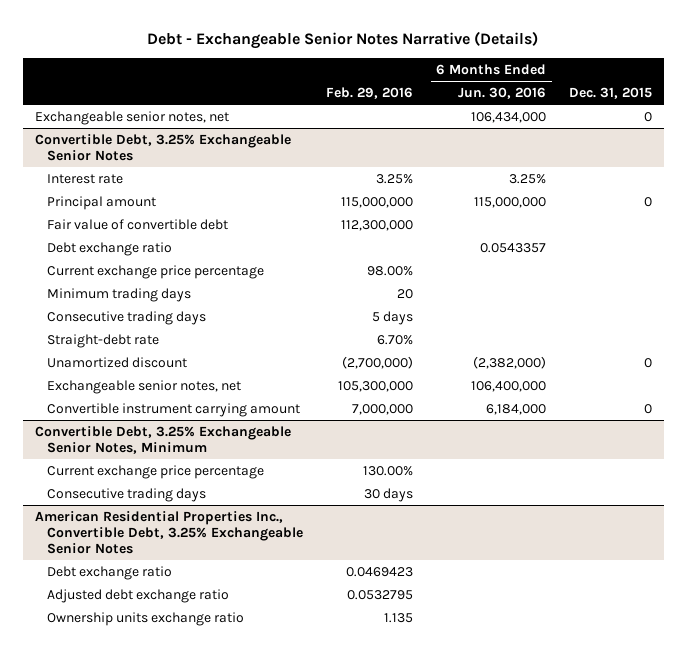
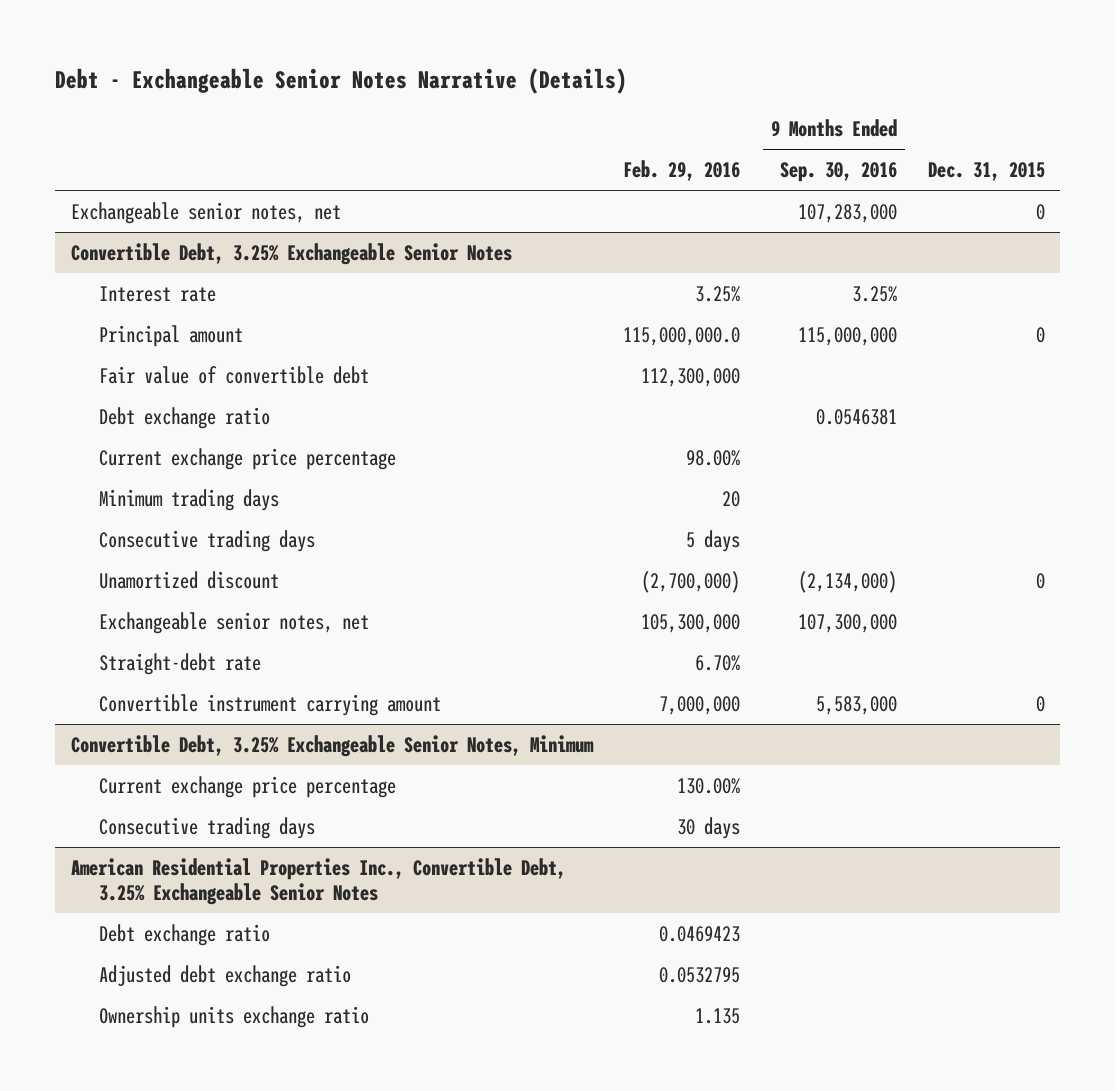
- | Feb. 29, 2016 | 6 Months Ended Jun. 30, 2016 | Dec. 31, 2015
+ | Feb. 29, 2016 | 9 Months Ended Sep. 30, 2016 | Dec. 31, 2015
@ Convertible Debt, 3.25% Exchangeable Senior Notes
- Principal amount | 115,000,000 | 115,000,000 | 0
+ Principal amount | 115,000,000.0 | 115,000,000 | 0
moved down: Straight-debt rate | 6.70% | |

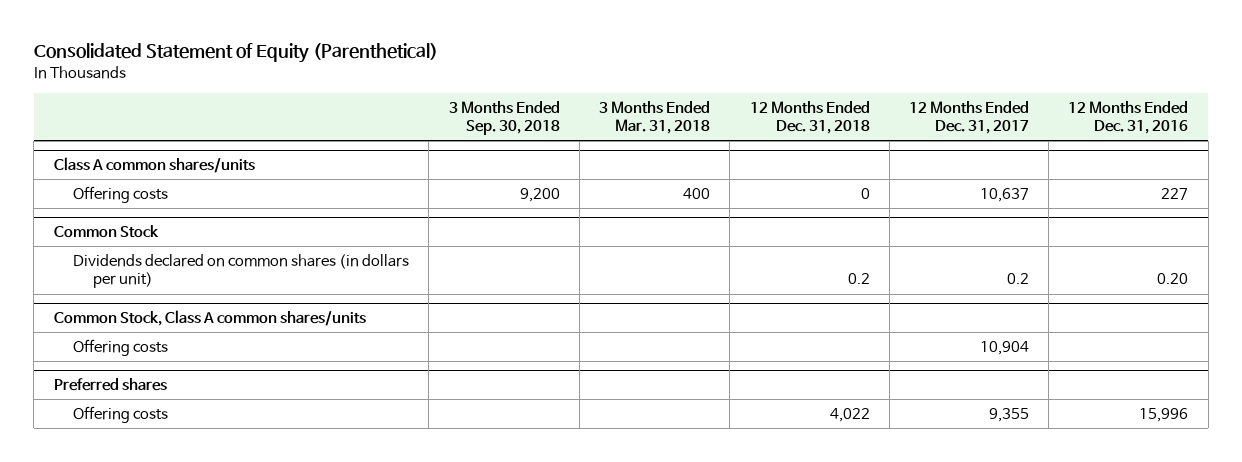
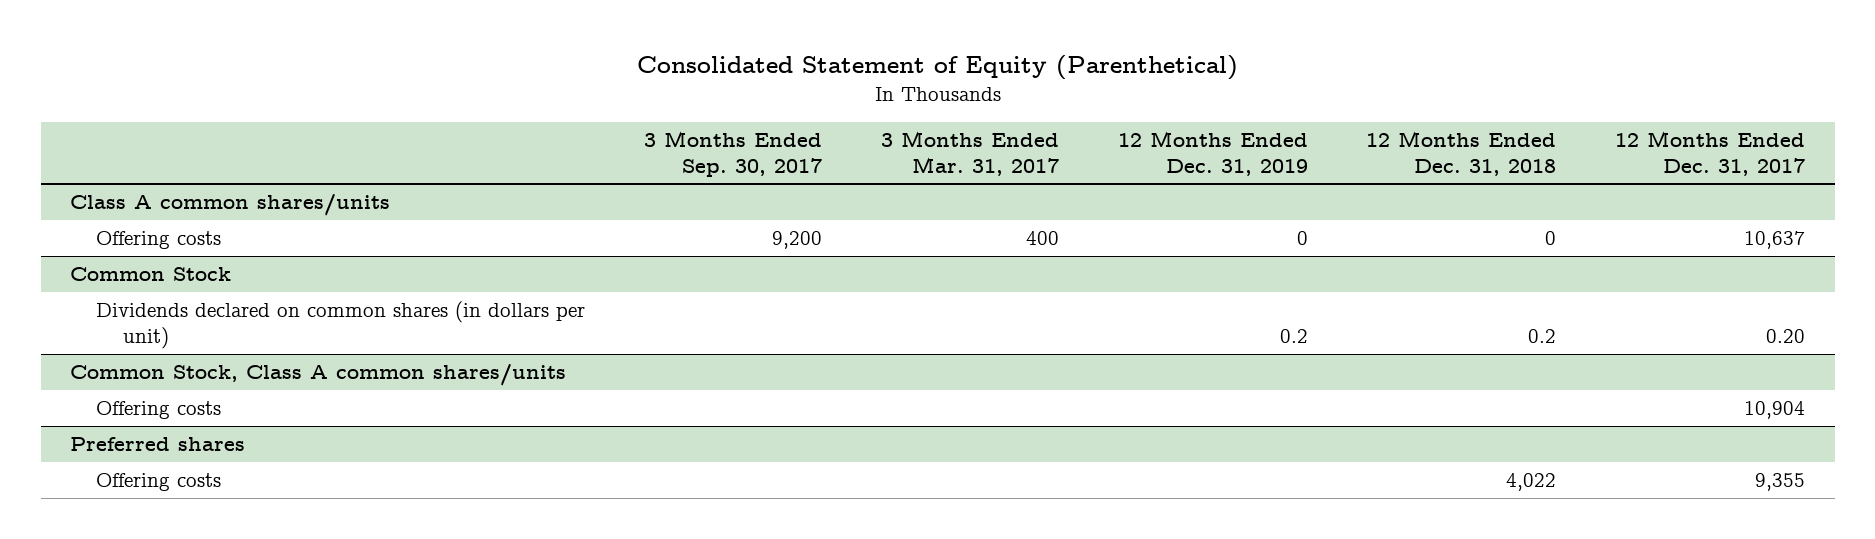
- | 3 Months Ended Sep. 30, 2018 | 3 Months Ended Mar. 31, 2018 | 12 Months Ended Dec. 31, 2018 | 12 Months Ended Dec. 31, 2017 | 12 Months Ended Dec. 31, 2016
+ | 3 Months Ended Sep. 30, 2017 | 3 Months Ended Mar. 31, 2017 | 12 Months Ended Dec. 31, 2019 | 12 Months Ended Dec. 31, 2018 | 12 Months Ended Dec. 31, 2017
@ Common Stock
- Dividends declared on common shares (in dollars per unit) | | | 0.2 | 0.2 | 0.20
+ Dividends declared on common shares (in dollars per unit) | | | 0.2 | 0.2 | 0.20

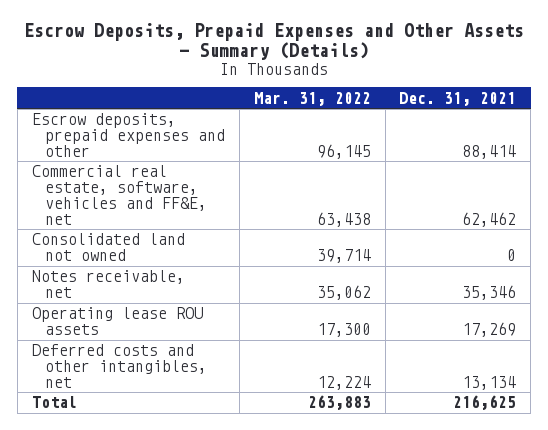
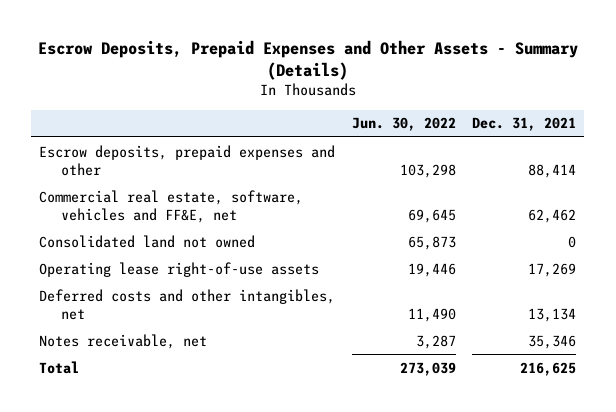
- | Mar. 31, 2022 | Dec. 31, 2021
+ | Jun. 30, 2022 | Dec. 31, 2021
- Operating lease ROU assets | 17,300 | 17,269
+ Operating lease right-of-use assets | 19,446 | 17,269
moved down: Notes receivable, net | 3,287 | 35,346

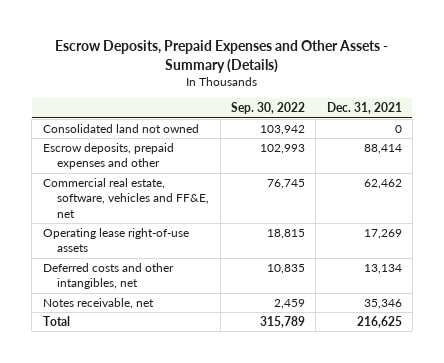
- | Jun. 30, 2022 | Dec. 31, 2021
+ | Sep. 30, 2022 | Dec. 31, 2021
moved up: Consolidated land not owned | 103,942 | 0

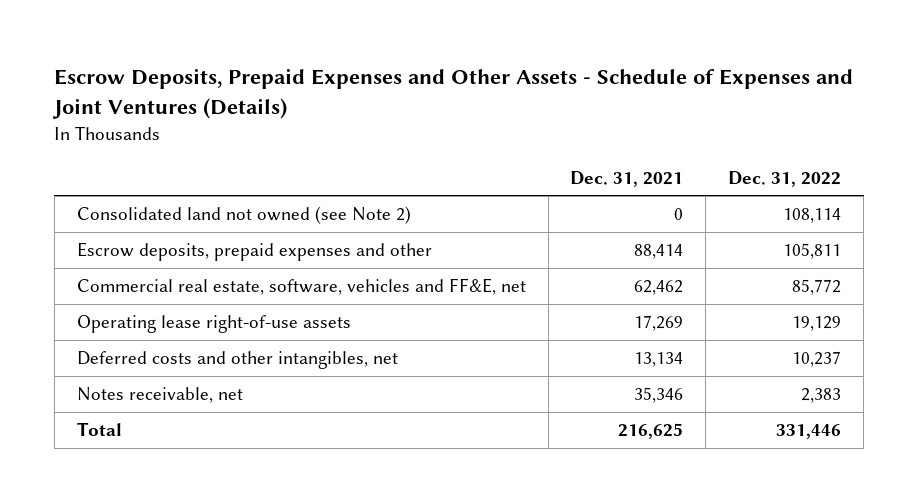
- Escrow Deposits, Prepaid Expenses and Other Assets - Summary (Details)
+ Escrow Deposits, Prepaid Expenses and Other Assets - Schedule of Expenses and Joint Ventures (Details)
- | Sep. 30, 2022 | Dec. 31, 2021
+ | Dec. 31, 2021 | Dec. 31, 2022
- Consolidated land not owned | 103,942 | 0
+ Consolidated land not owned (see Note 2) | 0 | 108,114

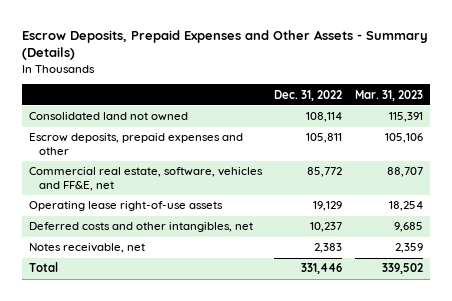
- Escrow Deposits, Prepaid Expenses and Other Assets - Schedule of Expenses and Joint Ventures (Details)
+ Escrow Deposits, Prepaid Expenses and Other Assets - Summary (Details)
- | Dec. 31, 2021 | Dec. 31, 2022
+ | Dec. 31, 2022 | Mar. 31, 2023
- Consolidated land not owned (see Note 2) | 0 | 108,114
+ Consolidated land not owned | 108,114 | 115,391

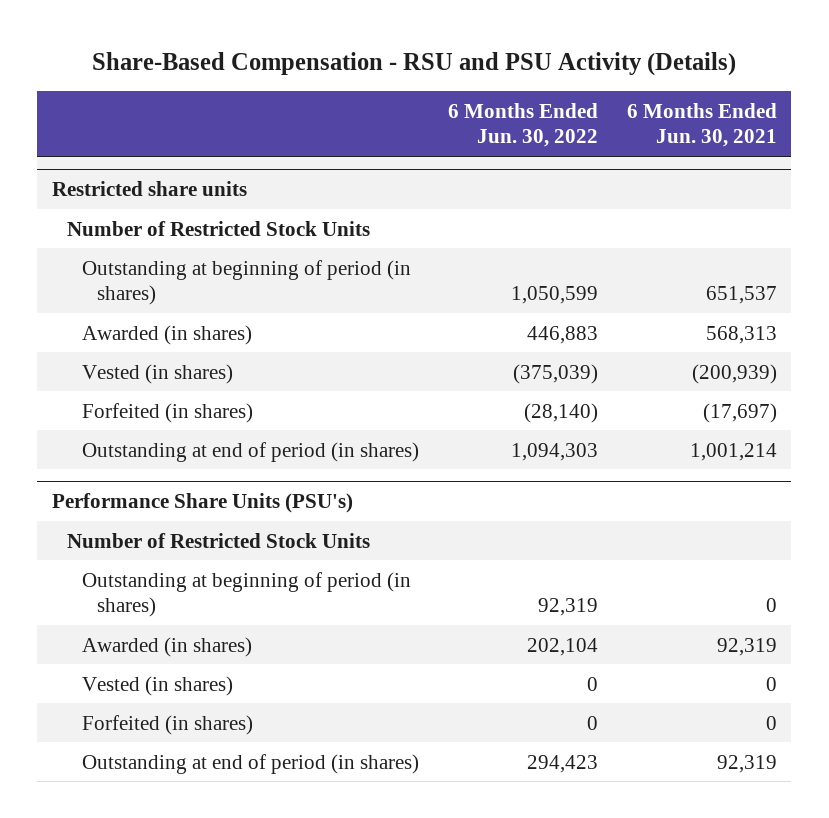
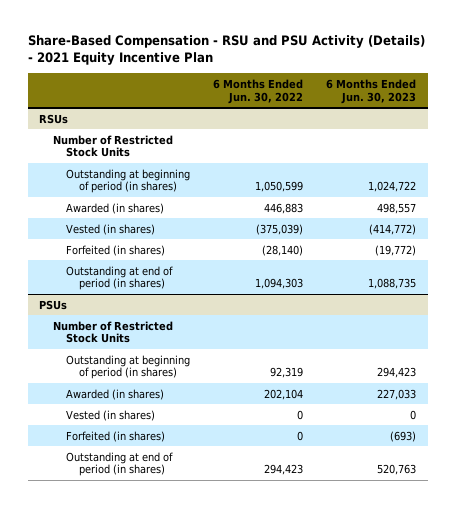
- Share-Based Compensation - RSU and PSU Activity (Details)
+ Share-Based Compensation - RSU and PSU Activity (Details) - 2021 Equity Incentive Plan
- | 6 Months Ended Jun. 30, 2022 | 6 Months Ended Jun. 30, 2021
+ | 6 Months Ended Jun. 30, 2022 | 6 Months Ended Jun. 30, 2023
- Restricted share units
+ RSUs
- Performance Share Units (PSU's)
+ PSUs

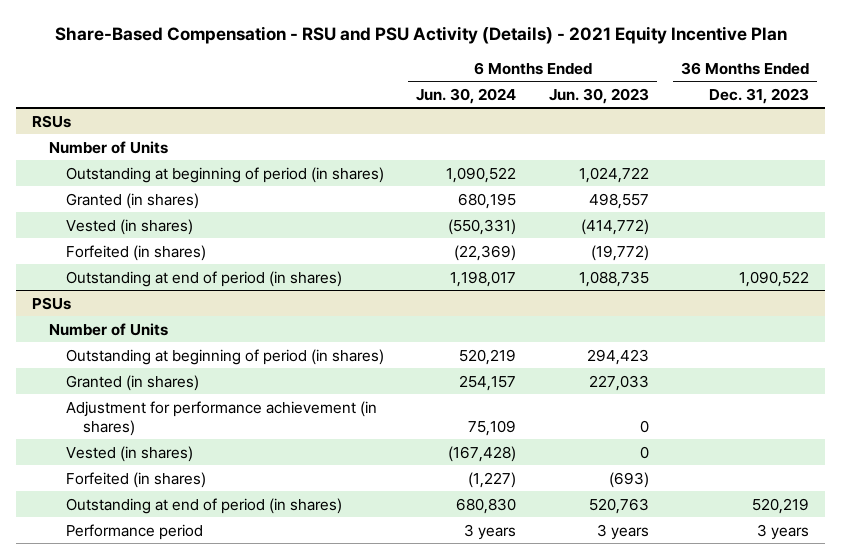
- | 6 Months Ended Jun. 30, 2022 | 6 Months Ended Jun. 30, 2023
+ | 6 Months Ended Jun. 30, 2024 | 6 Months Ended Jun. 30, 2023 | 36 Months Ended Dec. 31, 2023
@ RSUs
- Number of Restricted Stock Units
+ Number of Units
- Awarded (in shares) | 446,883 | 498,557
+ Granted (in shares) | 680,195 | 498,557 |
@ PSUs
- Number of Restricted Stock Units
+ Number of Units
- Awarded (in shares) | 202,104 | 227,033
+ Granted (in shares) | 254,157 | 227,033 |
+ Adjustment for performance achievement (in shares) | 75,109 | 0 |
+ Performance period | 3 years | 3 years | 3 years

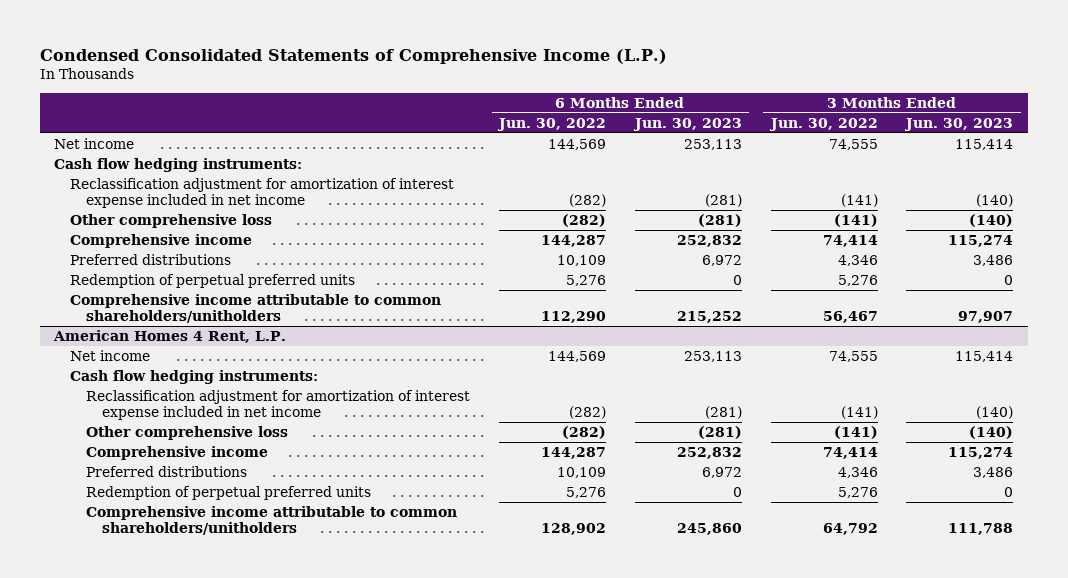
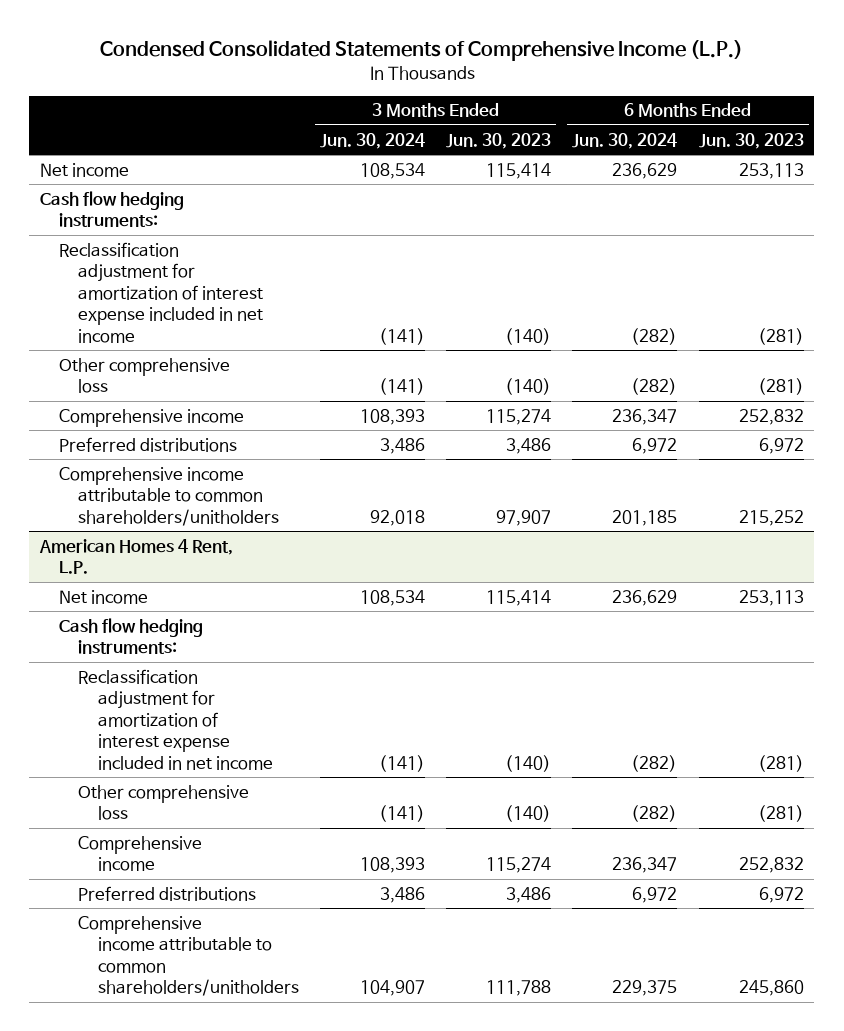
- | 6 Months Ended Jun. 30, 2022 | 6 Months Ended Jun. 30, 2023 | 3 Months Ended Jun. 30, 2022 | 3 Months Ended Jun. 30, 2023
+ | 3 Months Ended Jun. 30, 2024 | 3 Months Ended Jun. 30, 2023 | 6 Months Ended Jun. 30, 2024 | 6 Months Ended Jun. 30, 2023
- Redemption of perpetual preferred units | 5,276 | 0 | 5,276 | 0
@ American Homes 4 Rent, L.P.
- Redemption of perpetual preferred units | 5,276 | 0 | 5,276 | 0

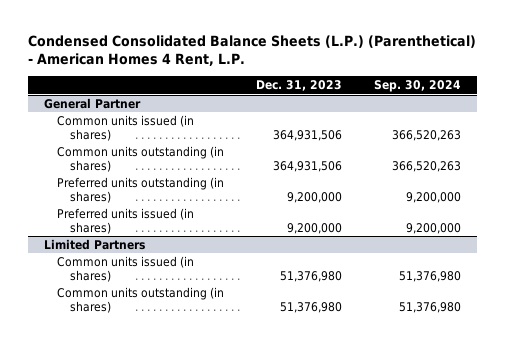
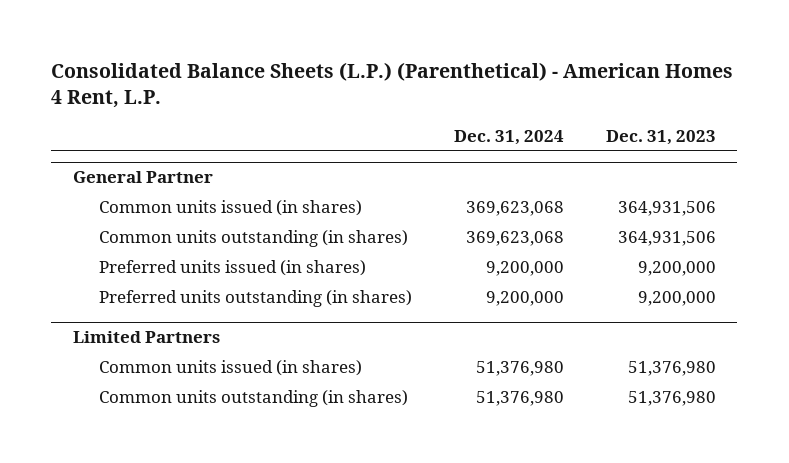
- Condensed Consolidated Balance Sheets (L.P.) (Parenthetical) - American Homes 4 Rent, L.P.
+ Consolidated Balance Sheets (L.P.) (Parenthetical) - American Homes 4 Rent, L.P.
- | Dec. 31, 2023 | Sep. 30, 2024
+ | Dec. 31, 2024 | Dec. 31, 2023
@ General Partner
moved down: Preferred units outstanding (in shares) | 9,200,000 | 9,200,000

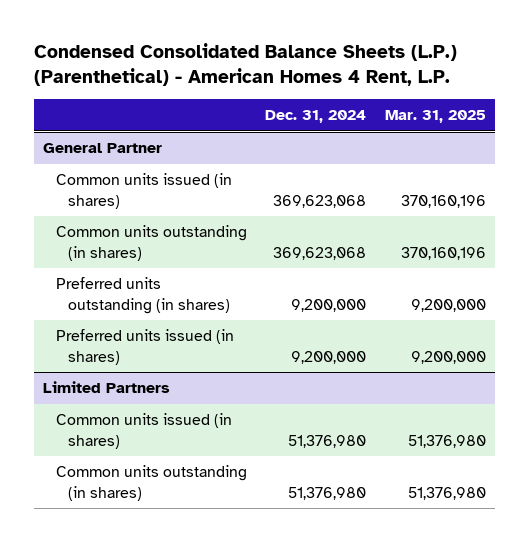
- Consolidated Balance Sheets (L.P.) (Parenthetical) - American Homes 4 Rent, L.P.
+ Condensed Consolidated Balance Sheets (L.P.) (Parenthetical) - American Homes 4 Rent, L.P.
- | Dec. 31, 2024 | Dec. 31, 2023
+ | Dec. 31, 2024 | Mar. 31, 2025
@ General Partner
moved down: Preferred units issued (in shares) | 9,200,000 | 9,200,000

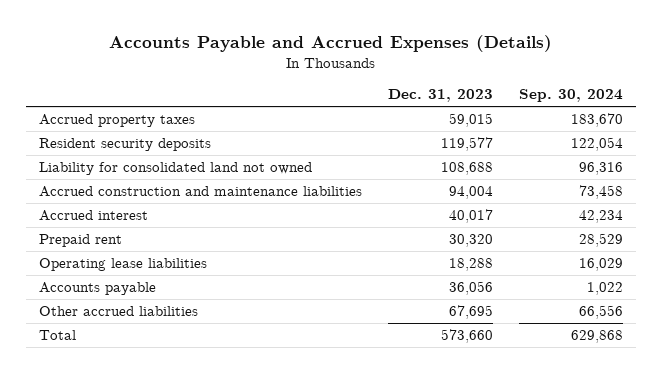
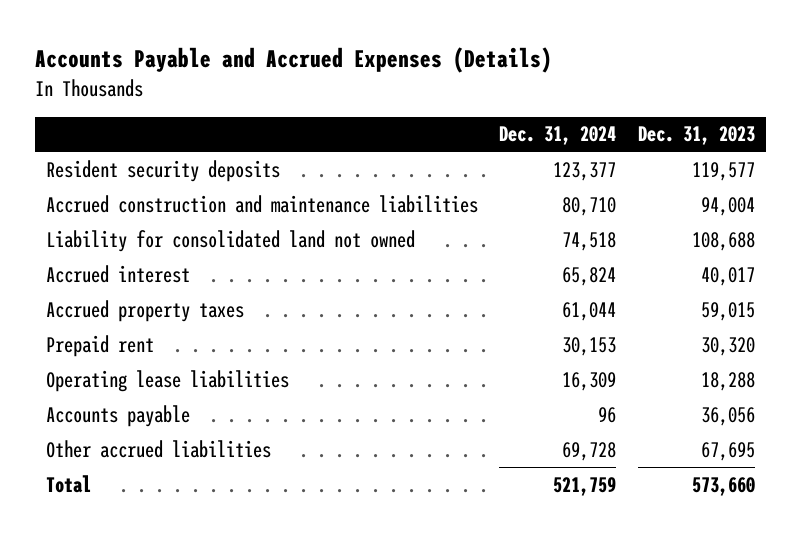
- | Dec. 31, 2023 | Sep. 30, 2024
+ | Dec. 31, 2024 | Dec. 31, 2023
moved down: Liability for consolidated land not owned | 74,518 | 108,688
moved down: Accrued property taxes | 61,044 | 59,015

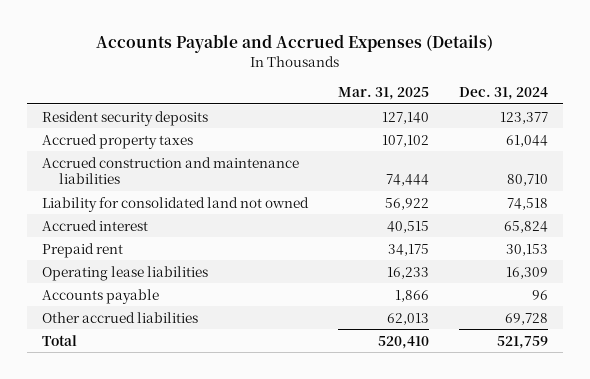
- | Dec. 31, 2024 | Dec. 31, 2023
+ | Mar. 31, 2025 | Dec. 31, 2024
moved up: Accrued property taxes | 107,102 | 61,044

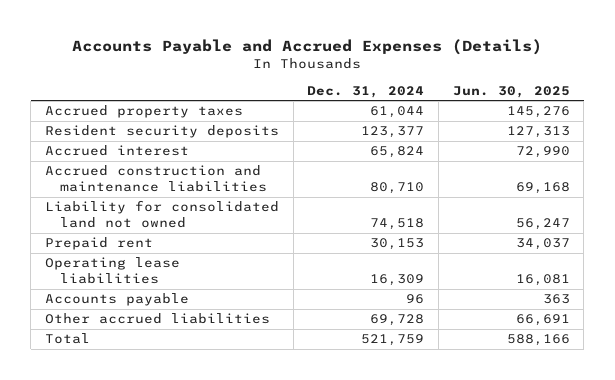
- | Mar. 31, 2025 | Dec. 31, 2024
+ | Dec. 31, 2024 | Jun. 30, 2025
moved down: Resident security deposits | 123,377 | 127,313
moved up: Accrued interest | 65,824 | 72,990

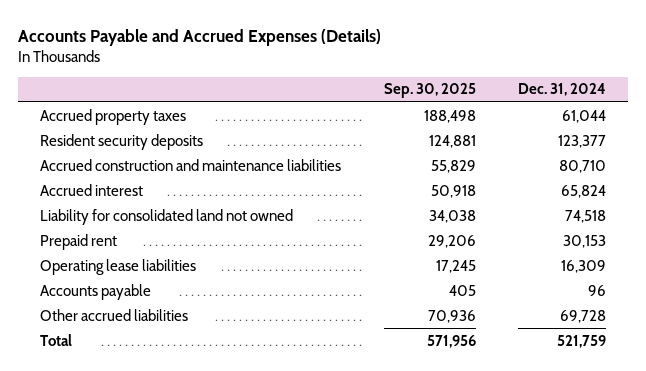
- | Dec. 31, 2024 | Jun. 30, 2025
+ | Sep. 30, 2025 | Dec. 31, 2024
moved down: Accrued interest | 50,918 | 65,824

